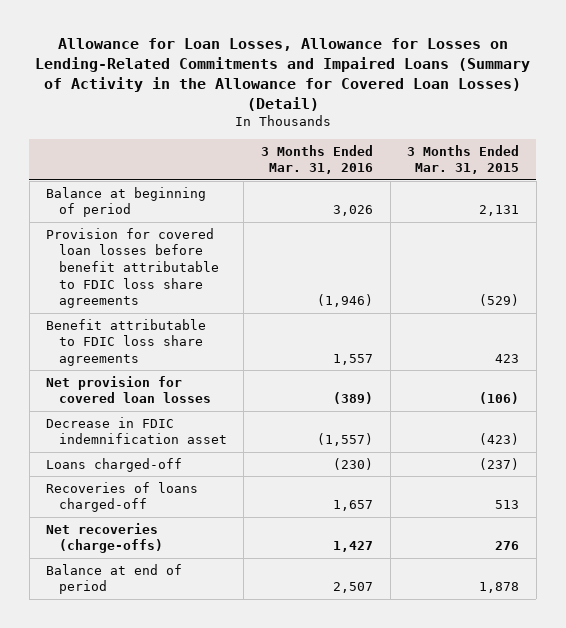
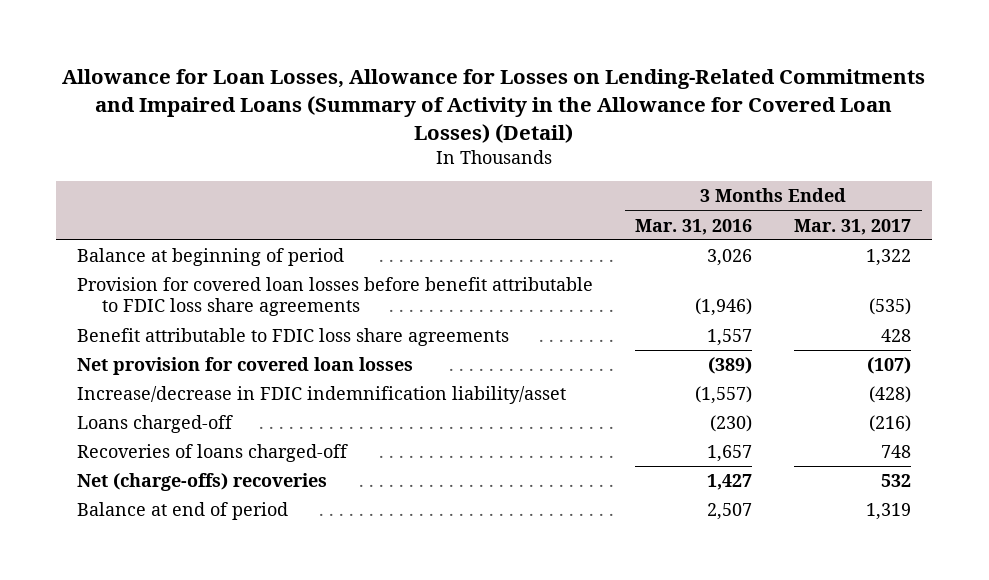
- | 3 Months Ended Mar. 31, 2016 | 3 Months Ended Mar. 31, 2015
+ | 3 Months Ended Mar. 31, 2016 | 3 Months Ended Mar. 31, 2017
- Decrease in FDIC indemnification asset | (1,557) | (423)
+ Increase/decrease in FDIC indemnification liability/asset | (1,557) | (428)
- Net recoveries (charge-offs) | 1,427 | 276
+ Net (charge-offs) recoveries | 1,427 | 532

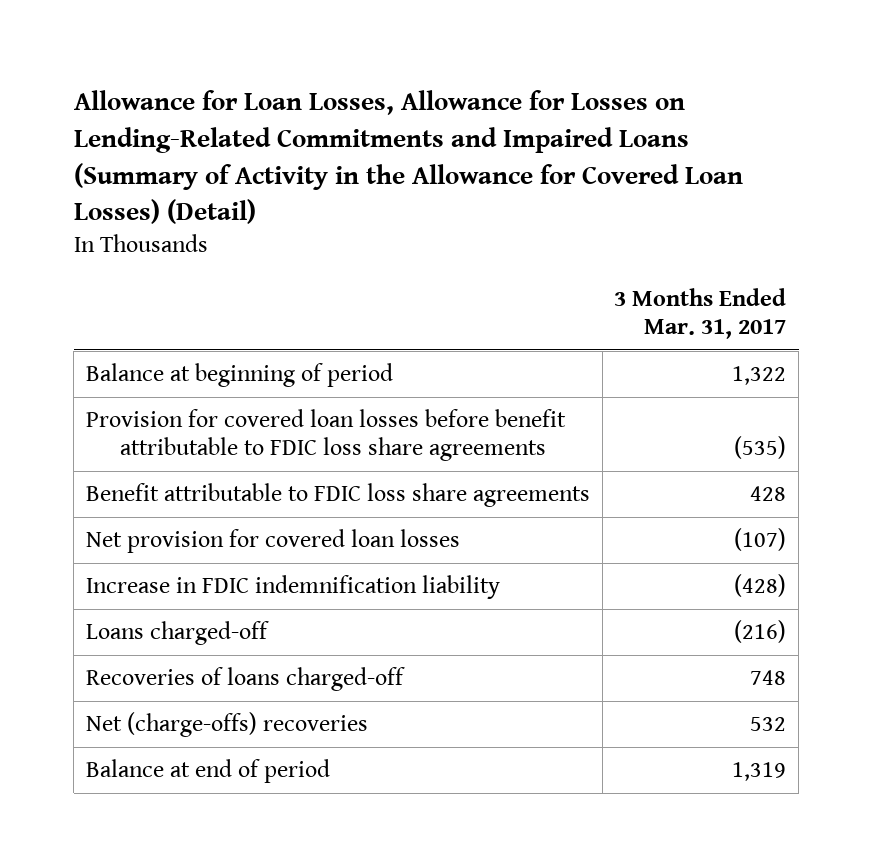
- | 3 Months Ended Mar. 31, 2016 | 3 Months Ended Mar. 31, 2017
+ | 3 Months Ended Mar. 31, 2017
- Increase/decrease in FDIC indemnification liability/asset | (1,557) | (428)
+ Increase in FDIC indemnification liability | (428)

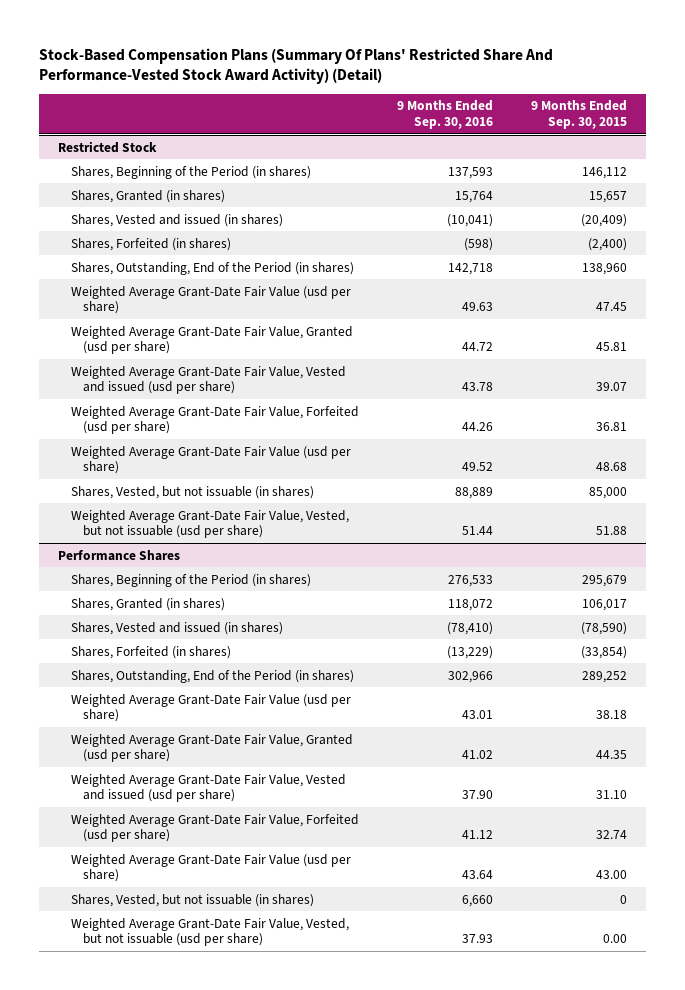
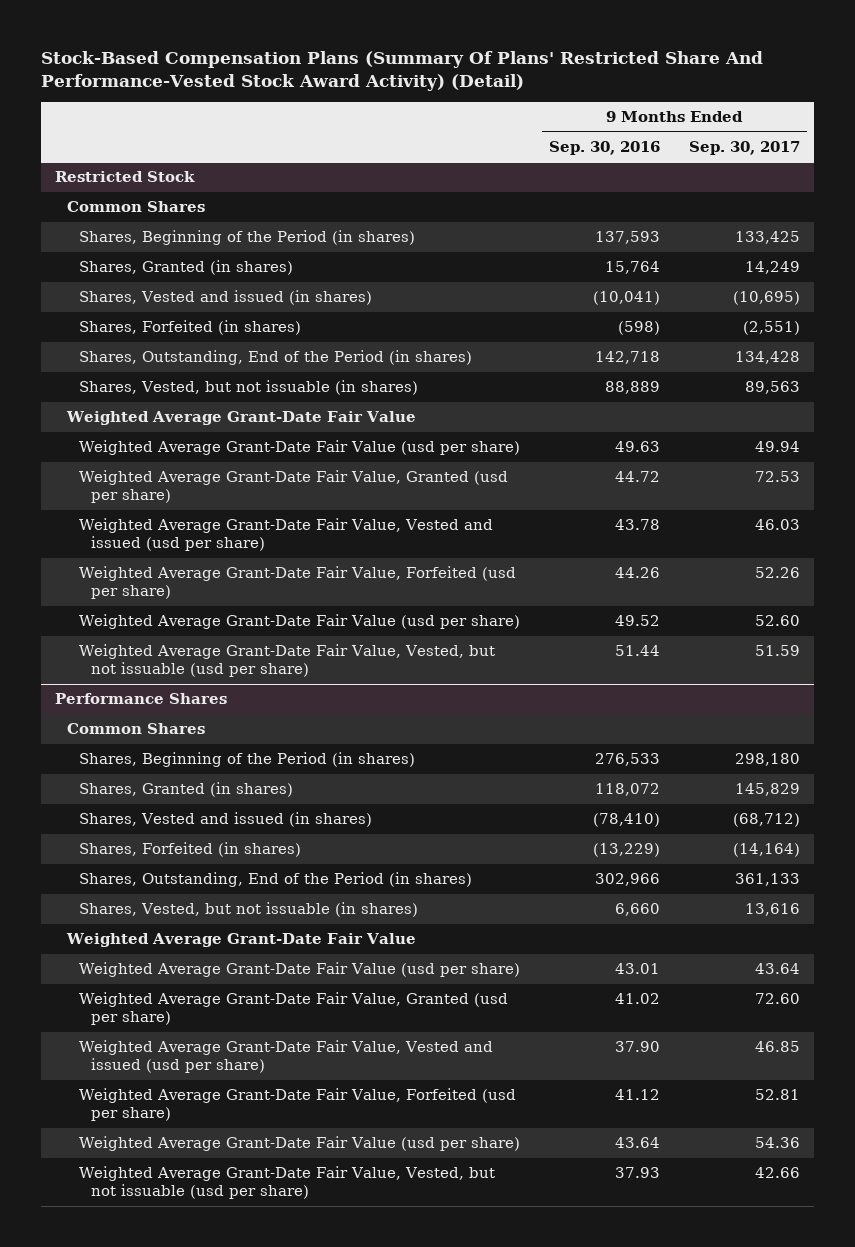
- | 9 Months Ended Sep. 30, 2016 | 9 Months Ended Sep. 30, 2015
+ | 9 Months Ended Sep. 30, 2016 | 9 Months Ended Sep. 30, 2017
@ Restricted Stock
+ Common Shares
moved up: Shares, Vested, but not issuable (in shares) | 88,889 | 89,563
+ Weighted Average Grant-Date Fair Value
@ Performance Shares
+ Common Shares
moved up: Shares, Vested, but not issuable (in shares) | 6,660 | 13,616
+ Weighted Average Grant-Date Fair Value

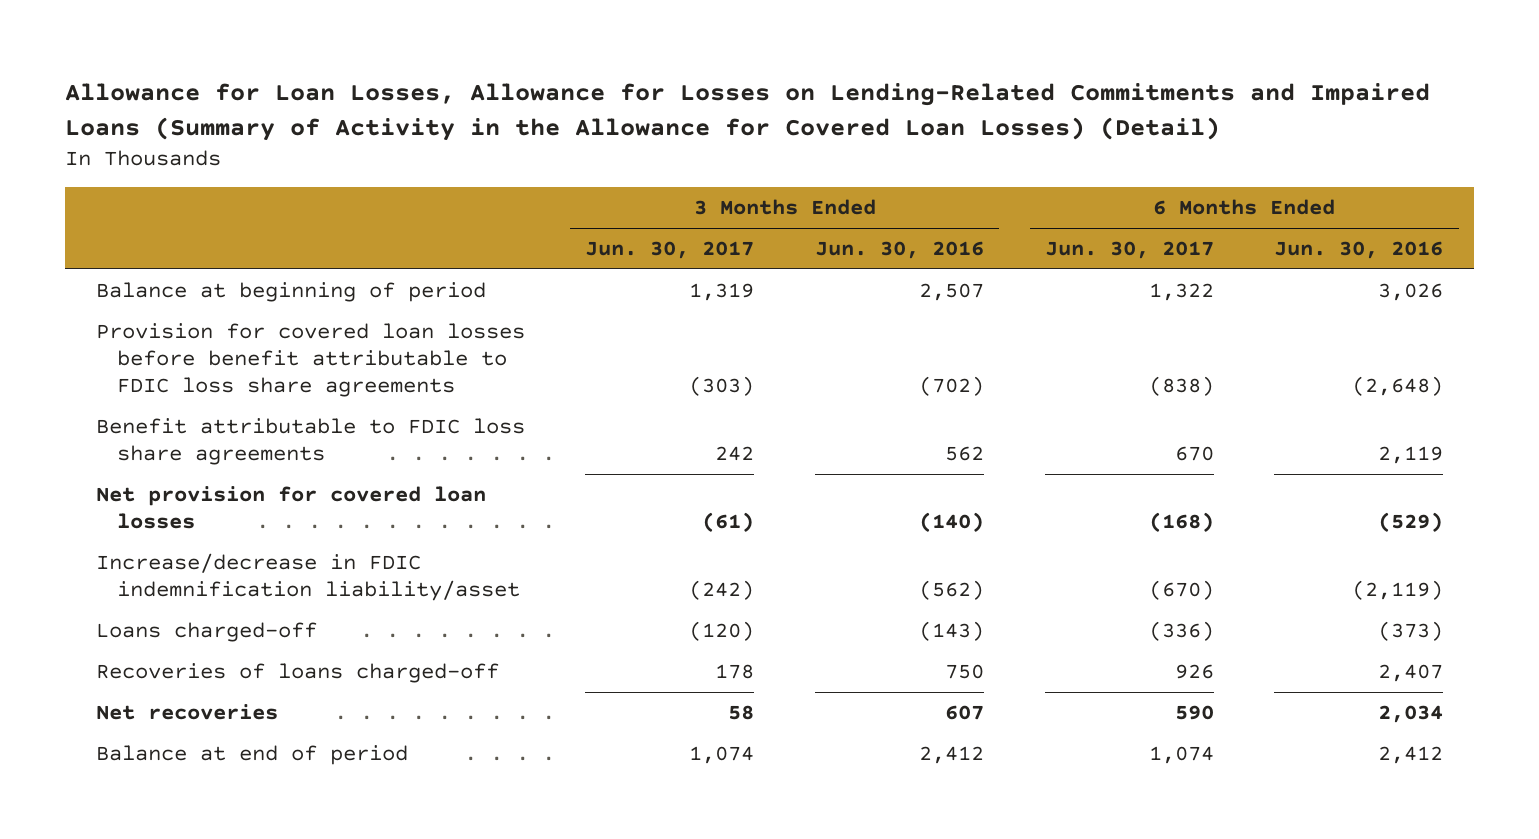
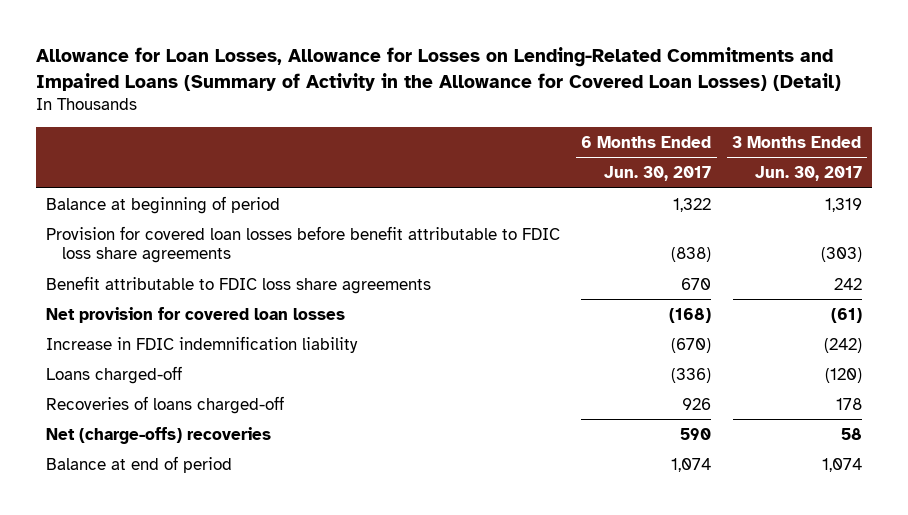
- | 3 Months Ended Jun. 30, 2017 | 3 Months Ended Jun. 30, 2016 | 6 Months Ended Jun. 30, 2017 | 6 Months Ended Jun. 30, 2016
+ | 6 Months Ended Jun. 30, 2017 | 3 Months Ended Jun. 30, 2017
- Increase/decrease in FDIC indemnification liability/asset | (242) | (562) | (670) | (2,119)
+ Increase in FDIC indemnification liability | (670) | (242)
- Net recoveries | 58 | 607 | 590 | 2,034
+ Net (charge-offs) recoveries | 590 | 58

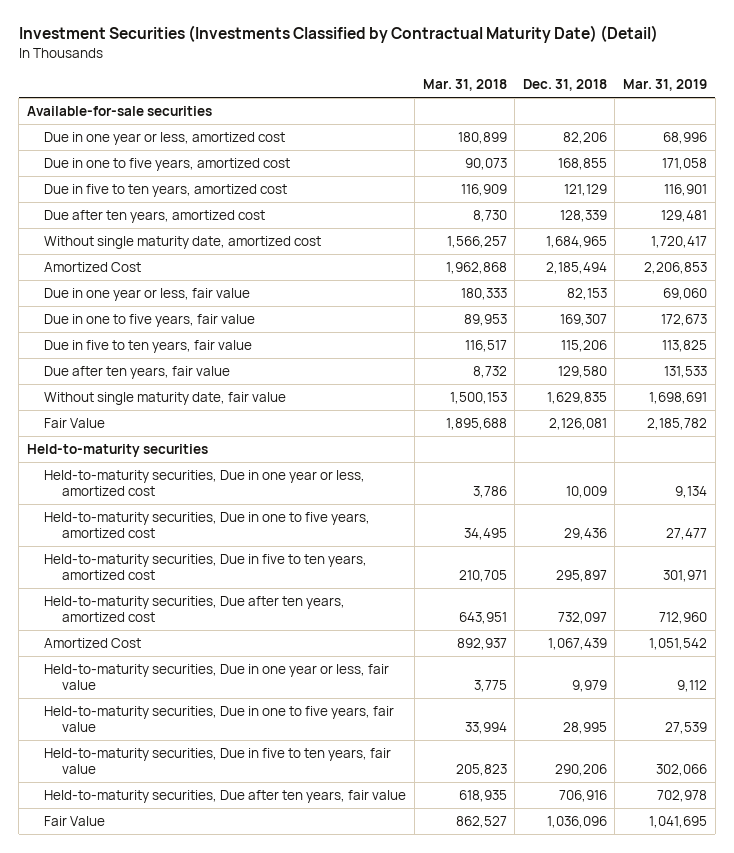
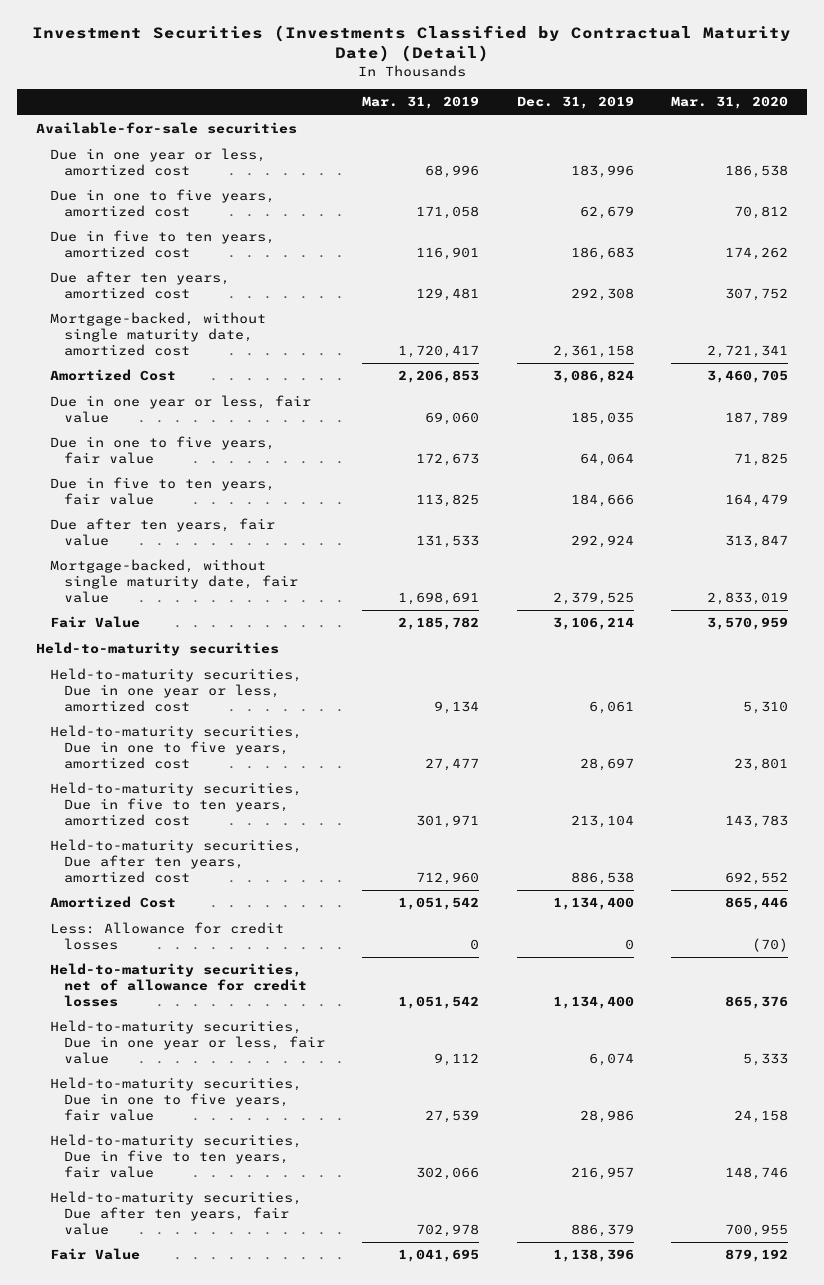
- | Mar. 31, 2018 | Dec. 31, 2018 | Mar. 31, 2019
+ | Mar. 31, 2019 | Dec. 31, 2019 | Mar. 31, 2020
- Without single maturity date, amortized cost | 1,566,257 | 1,684,965 | 1,720,417
+ Mortgage-backed, without single maturity date, amortized cost | 1,720,417 | 2,361,158 | 2,721,341
- Without single maturity date, fair value | 1,500,153 | 1,629,835 | 1,698,691
+ Mortgage-backed, without single maturity date, fair value | 1,698,691 | 2,379,525 | 2,833,019
+ Less: Allowance for credit losses | 0 | 0 | (70)
+ Held-to-maturity securities, net of allowance for credit losses | 1,051,542 | 1,134,400 | 865,376

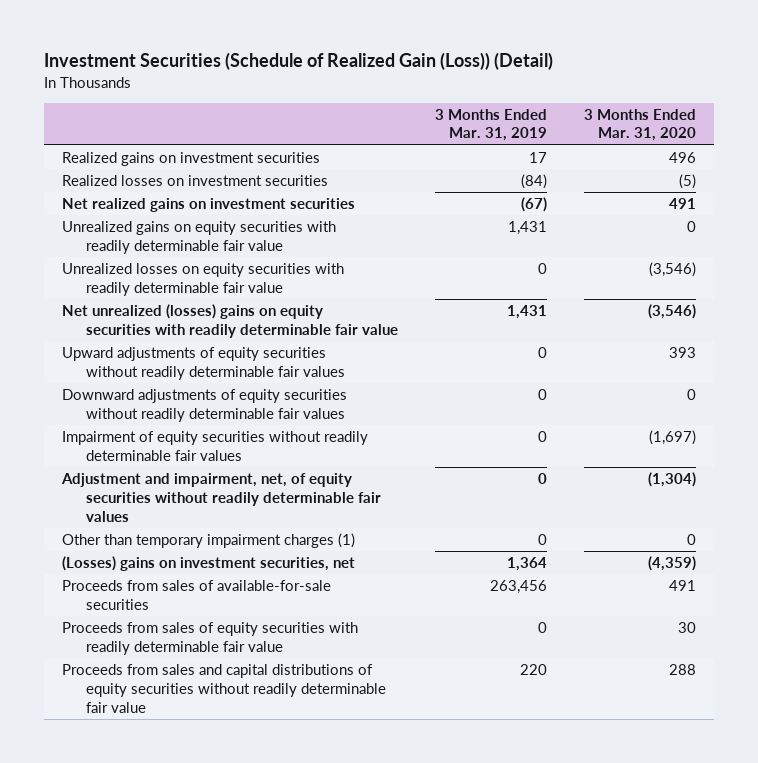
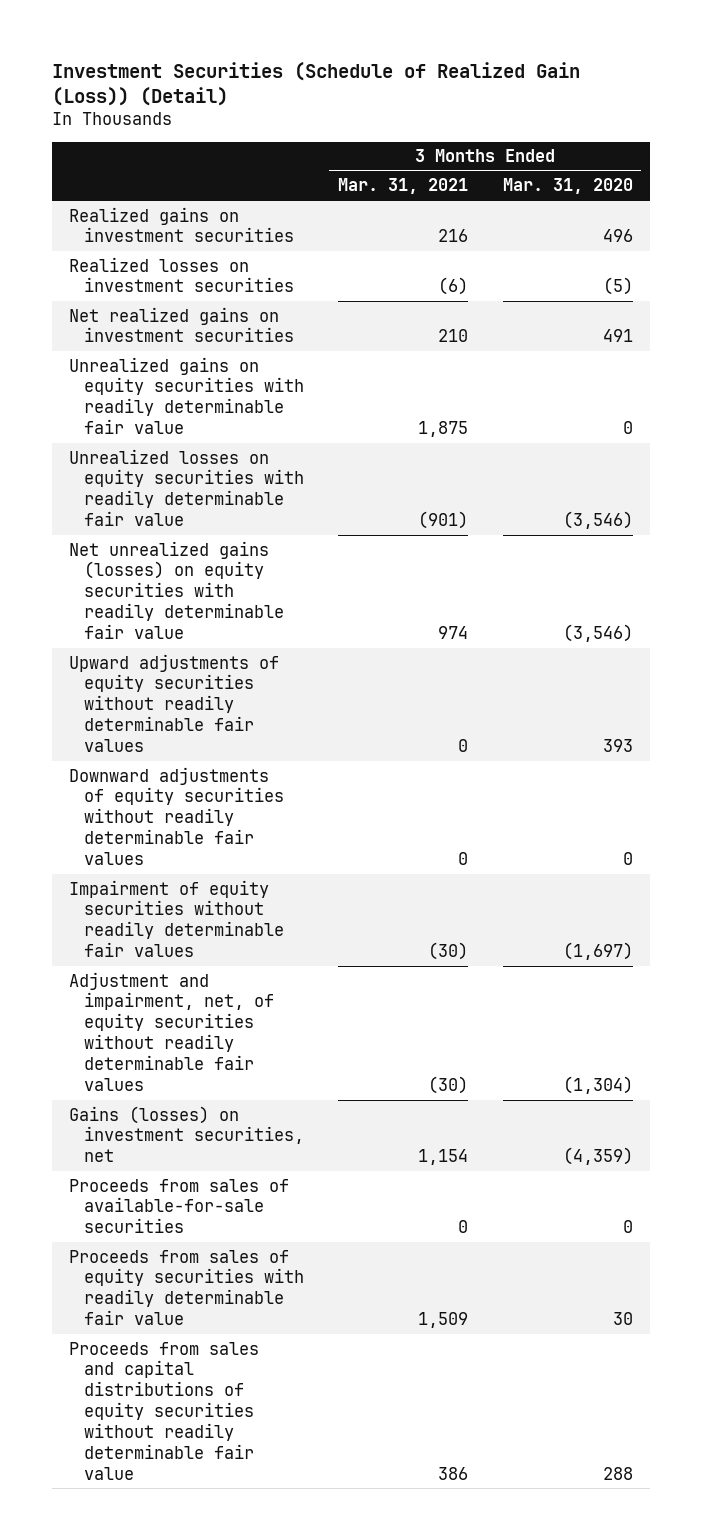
- | 3 Months Ended Mar. 31, 2019 | 3 Months Ended Mar. 31, 2020
+ | 3 Months Ended Mar. 31, 2021 | 3 Months Ended Mar. 31, 2020
- Net unrealized (losses) gains on equity securities with readily determinable fair value | 1,431 | (3,546)
+ Net unrealized gains (losses) on equity securities with readily determinable fair value | 974 | (3,546)
- Other than temporary impairment charges (1) | 0 | 0
- (Losses) gains on investment securities, net | 1,364 | (4,359)
- Proceeds from sales of available-for-sale securities | 263,456 | 491
+ Gains (losses) on investment securities, net | 1,154 | (4,359)
+ Proceeds from sales of available-for-sale securities | 0 | 0

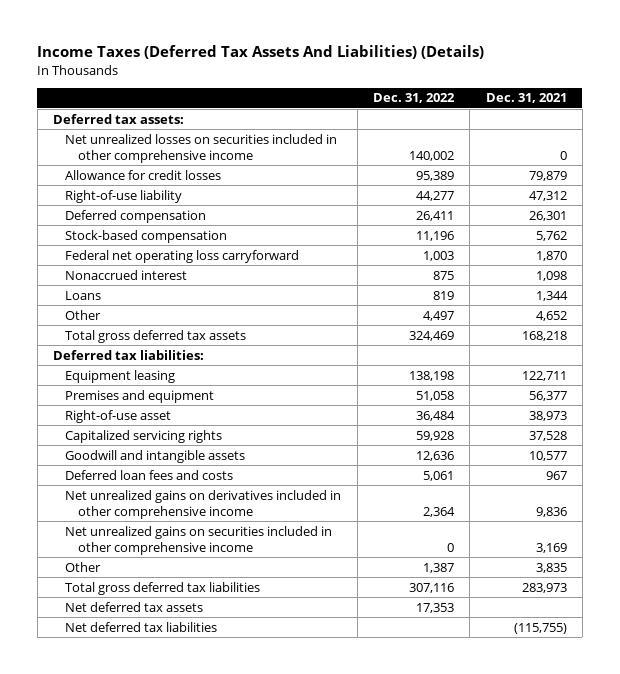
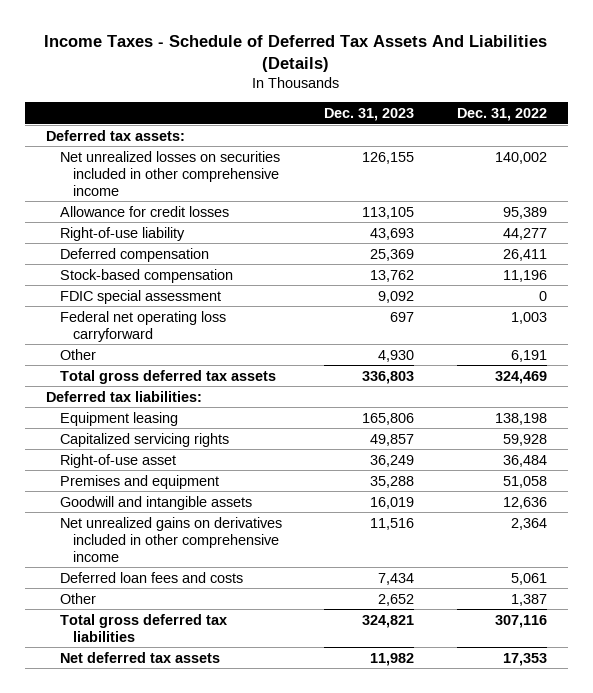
- Income Taxes (Deferred Tax Assets And Liabilities) (Details)
+ Income Taxes - Schedule of Deferred Tax Assets And Liabilities (Details)
- | Dec. 31, 2022 | Dec. 31, 2021
+ | Dec. 31, 2023 | Dec. 31, 2022
+ FDIC special assessment | 9,092 | 0
- Nonaccrued interest | 875 | 1,098
- Loans | 819 | 1,344
- Other | 4,497 | 4,652
+ Other | 4,930 | 6,191
moved down: Right-of-use asset | 36,249 | 36,484
moved down: Premises and equipment | 35,288 | 51,058
- Net unrealized gains on securities included in other comprehensive income | 0 | 3,169
moved down: Deferred loan fees and costs | 7,434 | 5,061
- Net deferred tax liabilities | | (115,755)

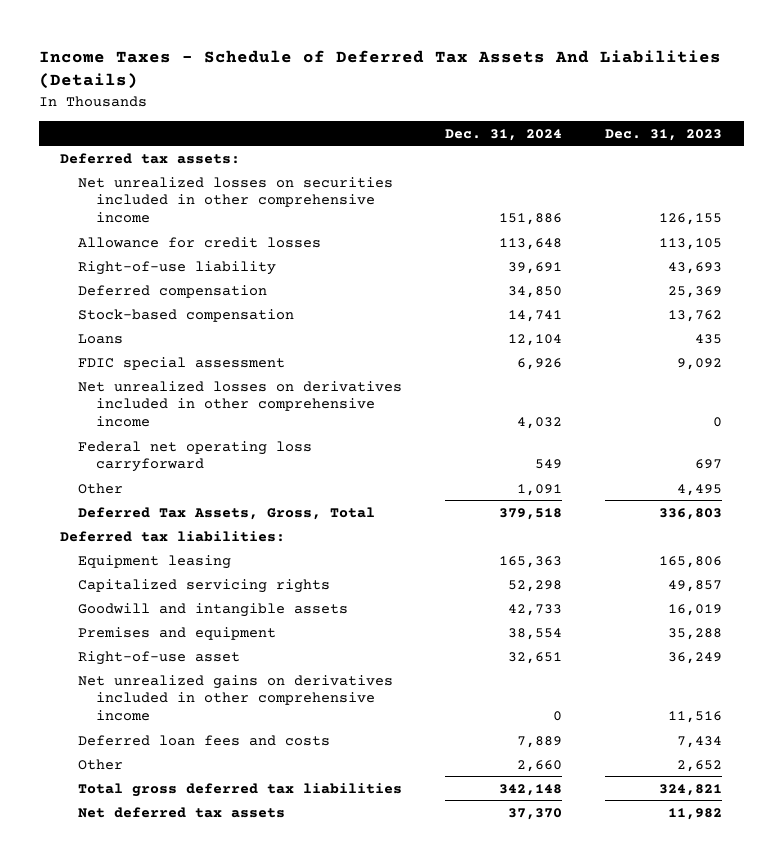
- | Dec. 31, 2023 | Dec. 31, 2022
+ | Dec. 31, 2024 | Dec. 31, 2023
+ Loans | 12,104 | 435
+ Net unrealized losses on derivatives included in other comprehensive income | 4,032 | 0
- Other | 4,930 | 6,191
- Total gross deferred tax assets | 336,803 | 324,469
+ Other | 1,091 | 4,495
+ Deferred Tax Assets, Gross, Total | 379,518 | 336,803
moved down: Premises and equipment | 38,554 | 35,288
moved down: Right-of-use asset | 32,651 | 36,249

